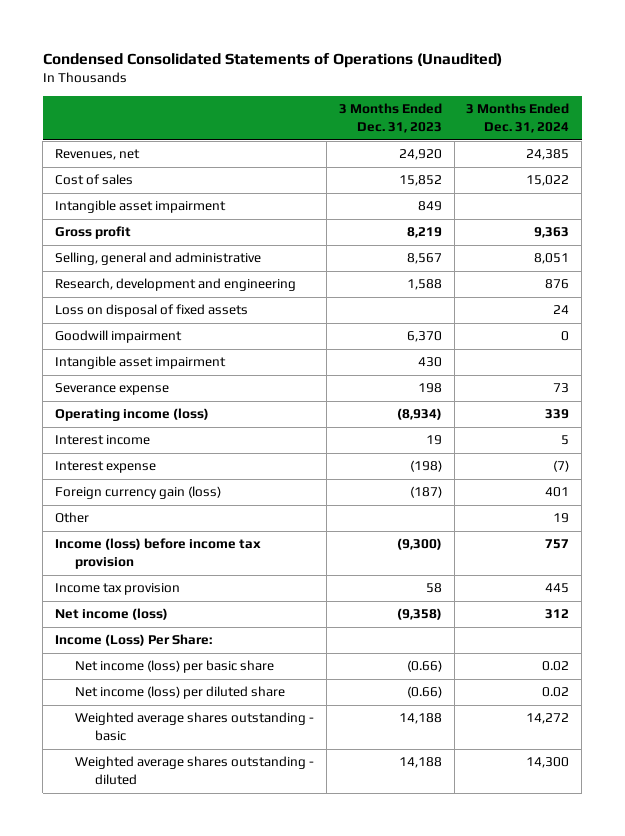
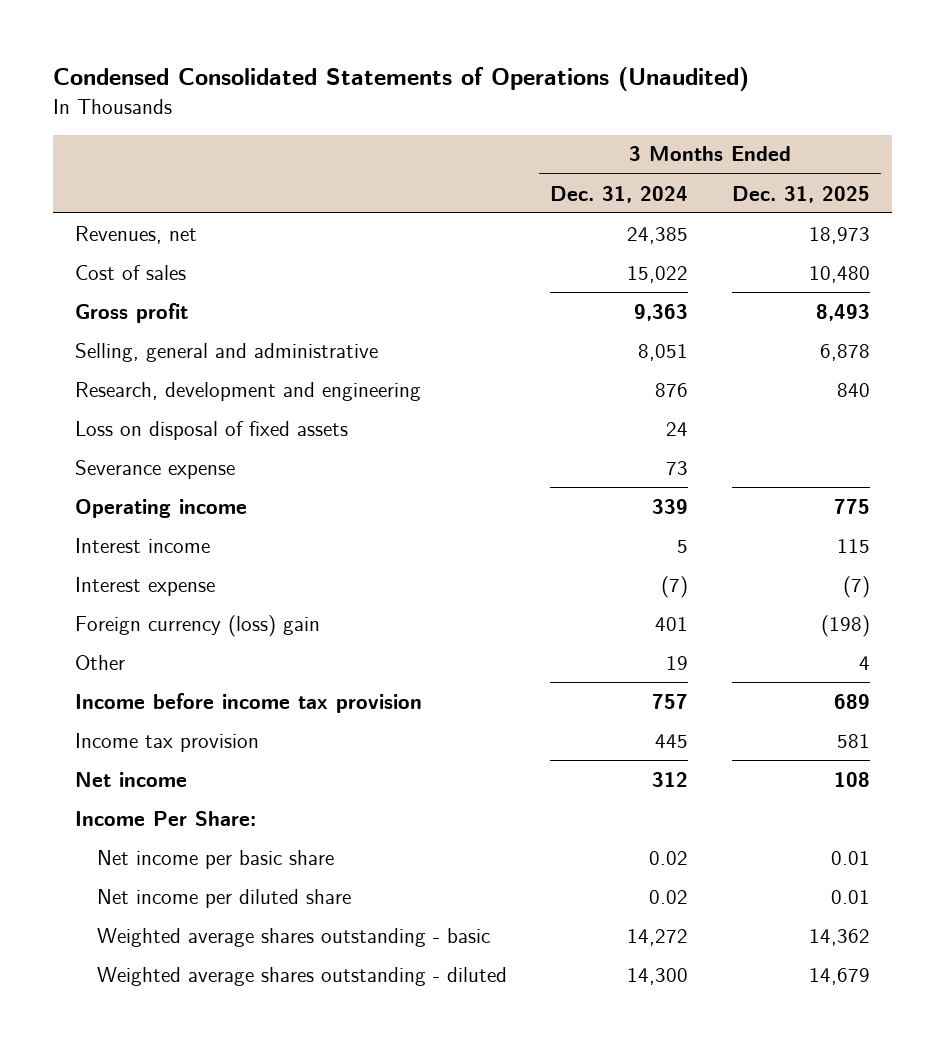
- | 3 Months Ended Dec. 31, 2023 | 3 Months Ended Dec. 31, 2024
+ | 3 Months Ended Dec. 31, 2024 | 3 Months Ended Dec. 31, 2025
- Intangible asset impairment | 849 |
- Goodwill impairment | 6,370 | 0
- Intangible asset impairment | 430 |
- Operating income (loss) | (8,934) | 339
+ Operating income | 339 | 775
- Foreign currency gain (loss) | (187) | 401
+ Foreign currency (loss) gain | 401 | (198)
- Income (loss) before income tax provision | (9,300) | 757
+ Income before income tax provision | 757 | 689
- Net income (loss) | (9,358) | 312
- Income (Loss) Per Share:
- Net income (loss) per basic share | (0.66) | 0.02
- Net income (loss) per diluted share | (0.66) | 0.02
+ Net income | 312 | 108
+ Income Per Share:
+ Net income per basic share | 0.02 | 0.01
+ Net income per diluted share | 0.02 | 0.01

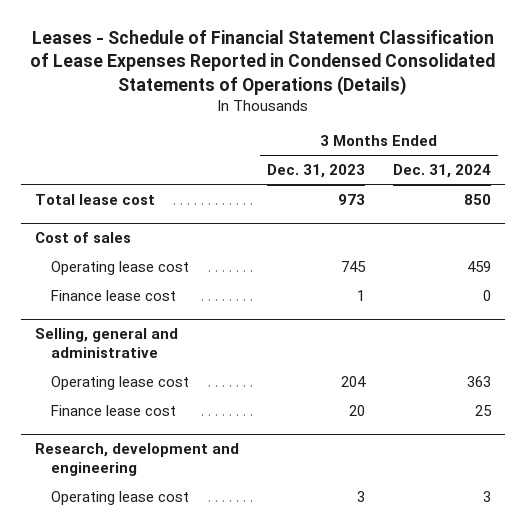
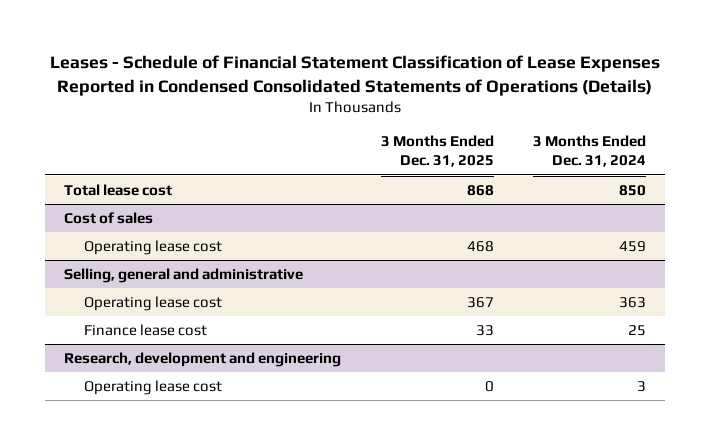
- | 3 Months Ended Dec. 31, 2023 | 3 Months Ended Dec. 31, 2024
+ | 3 Months Ended Dec. 31, 2025 | 3 Months Ended Dec. 31, 2024
@ Cost of sales
- Finance lease cost | 1 | 0

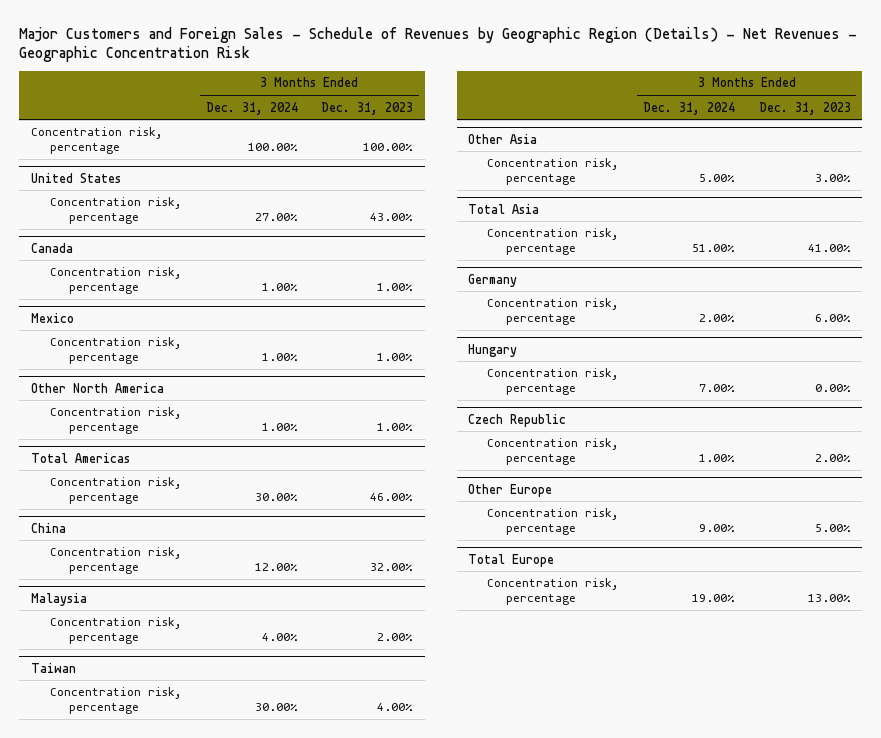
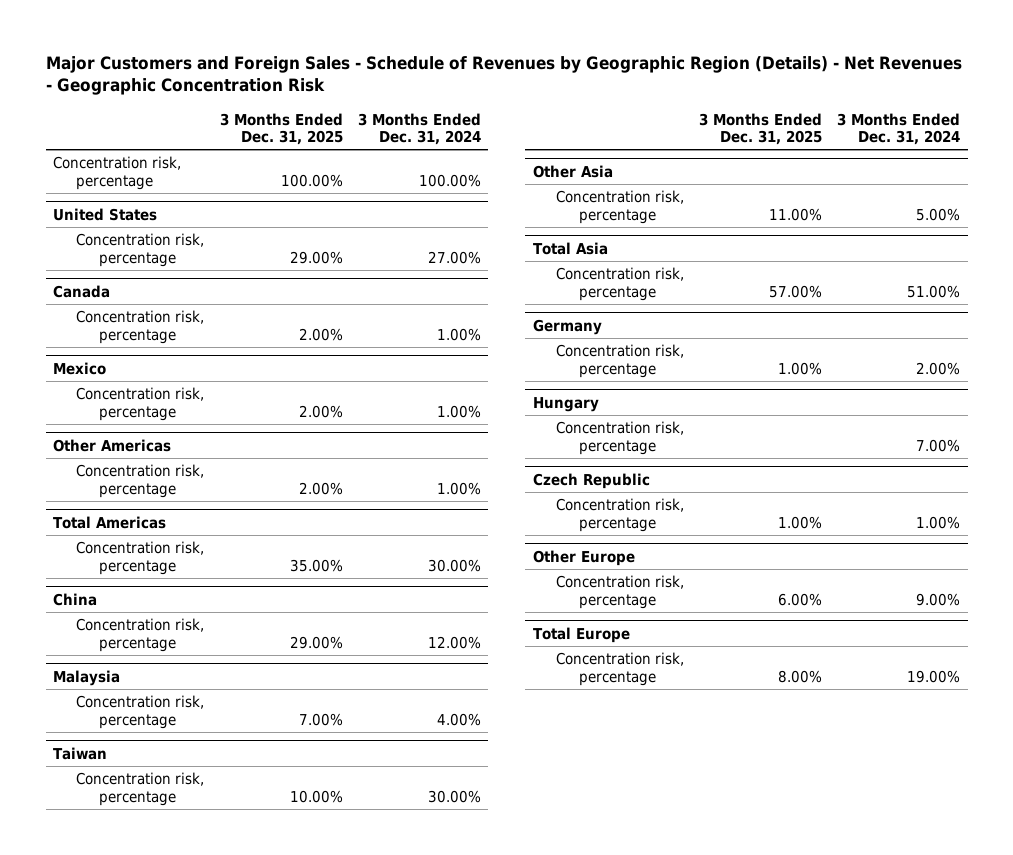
- | 3 Months Ended Dec. 31, 2024 | 3 Months Ended Dec. 31, 2023
+ | 3 Months Ended Dec. 31, 2025 | 3 Months Ended Dec. 31, 2024
- Other North America
+ Other Americas

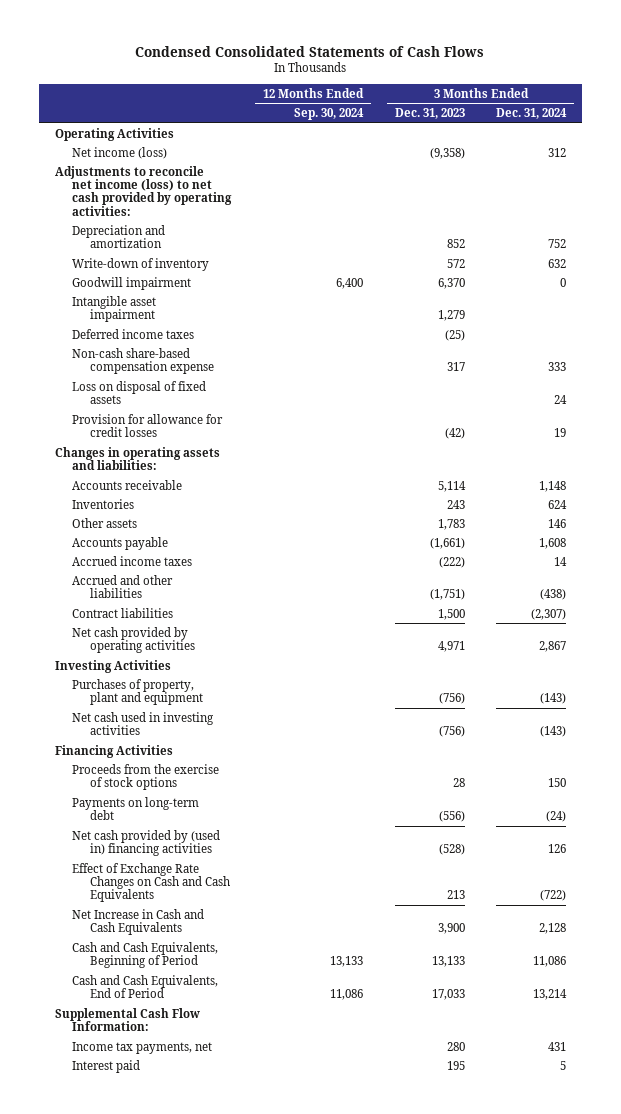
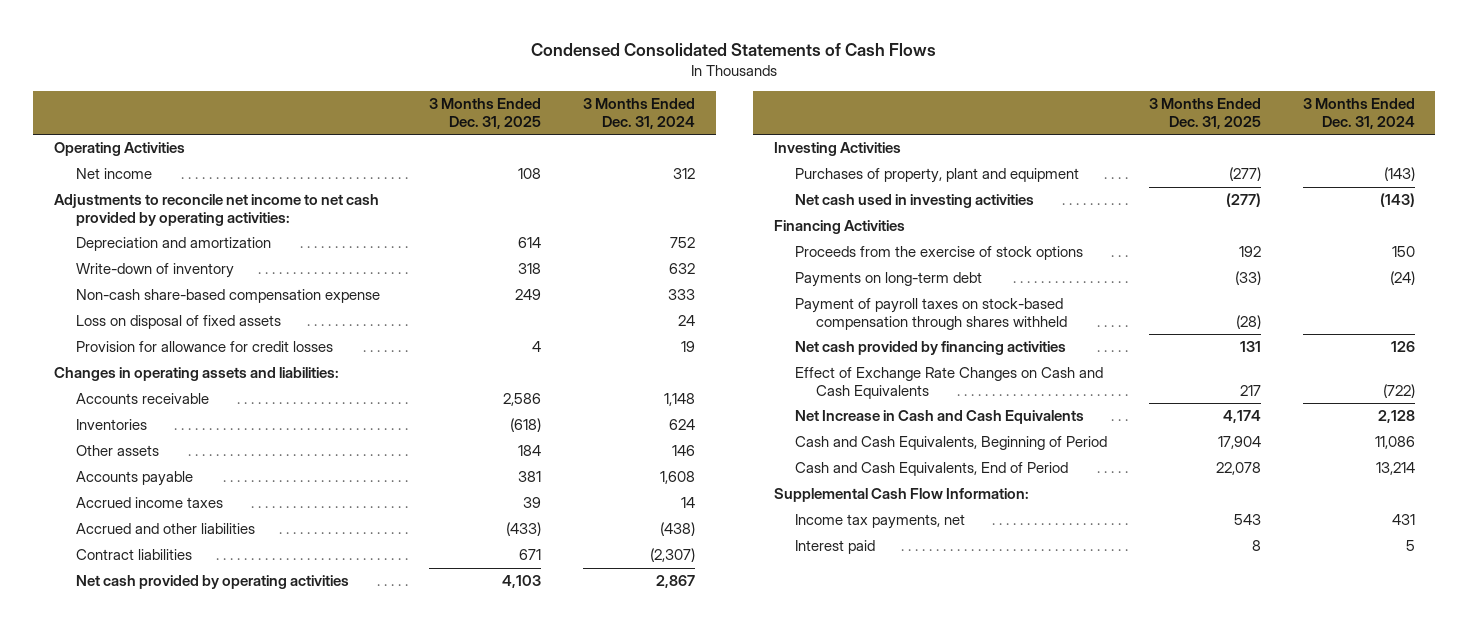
- | 12 Months Ended Sep. 30, 2024 | 3 Months Ended Dec. 31, 2023 | 3 Months Ended Dec. 31, 2024
+ | 3 Months Ended Dec. 31, 2025 | 3 Months Ended Dec. 31, 2024
- Net income (loss) | | (9,358) | 312
- Adjustments to reconcile net income (loss) to net cash provided by operating activities:
+ Net income | 108 | 312
+ Adjustments to reconcile net income to net cash provided by operating activities:
- Goodwill impairment | 6,400 | 6,370 | 0
- Intangible asset impairment | | 1,279 |
- Deferred income taxes | | (25) |
- Net cash provided by (used in) financing activities | | (528) | 126
+ Payment of payroll taxes on stock-based compensation through shares withheld | (28) |
+ Net cash provided by financing activities | 131 | 126

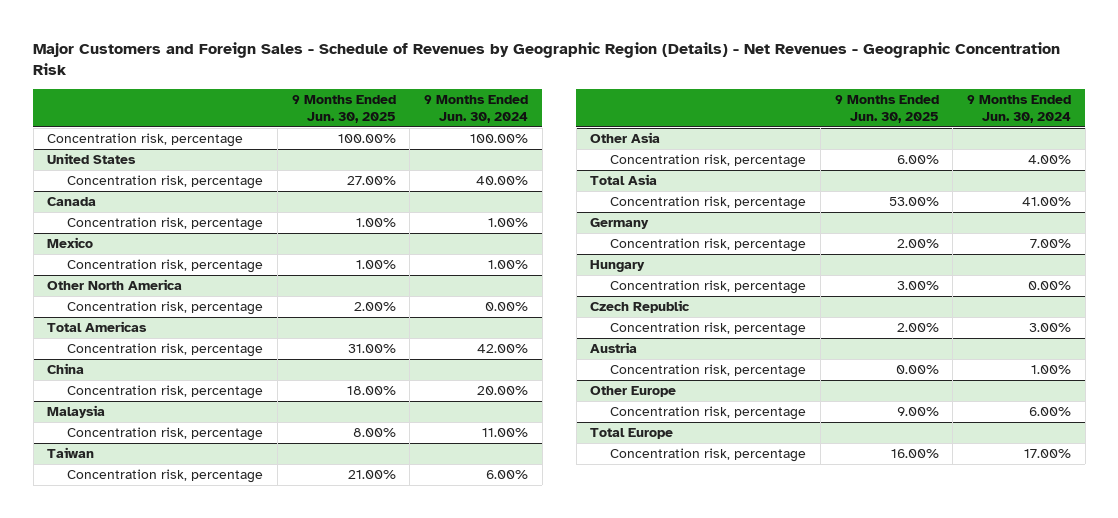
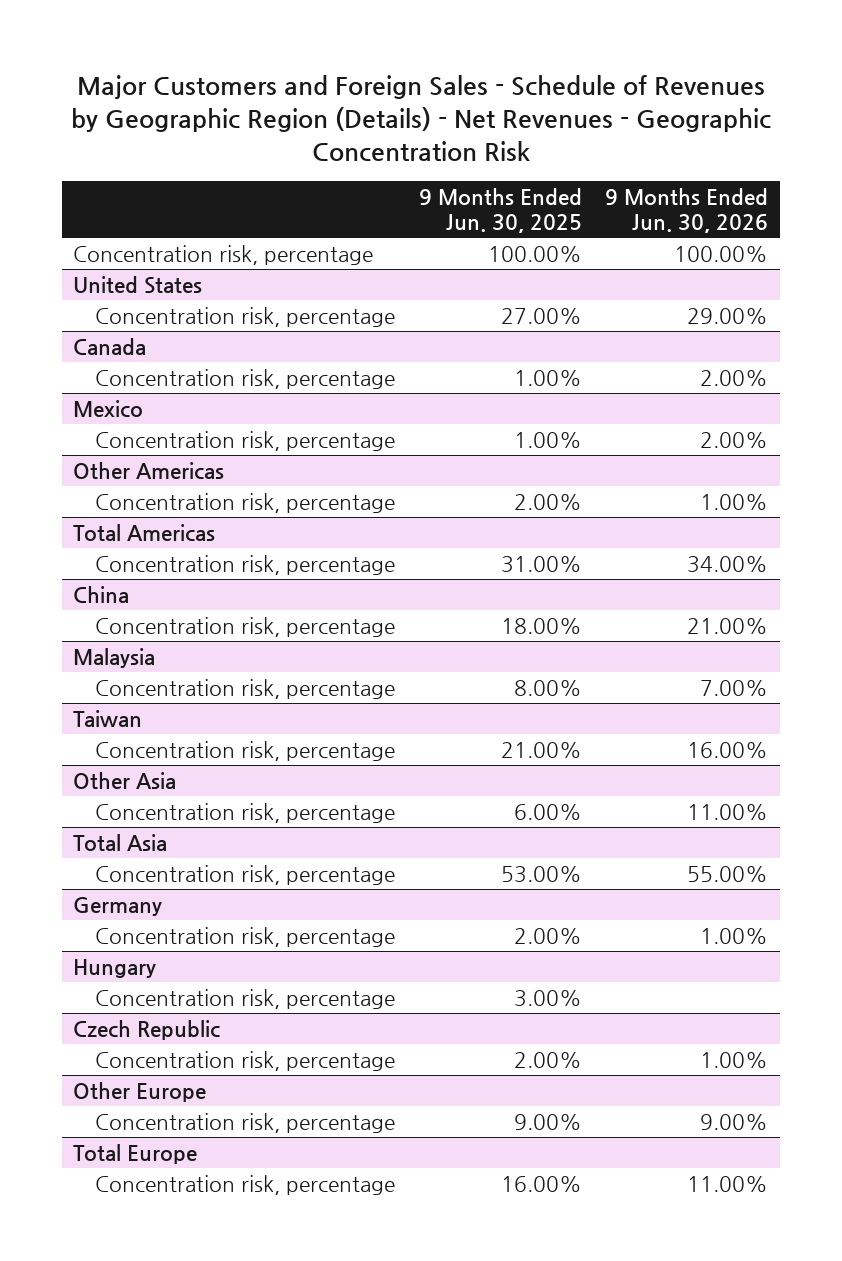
- | 9 Months Ended Jun. 30, 2025 | 9 Months Ended Jun. 30, 2024
+ | 9 Months Ended Jun. 30, 2025 | 9 Months Ended Jun. 30, 2026
- Other North America
+ Other Americas
- Austria
- Concentration risk, percentage | 0.00% | 1.00%

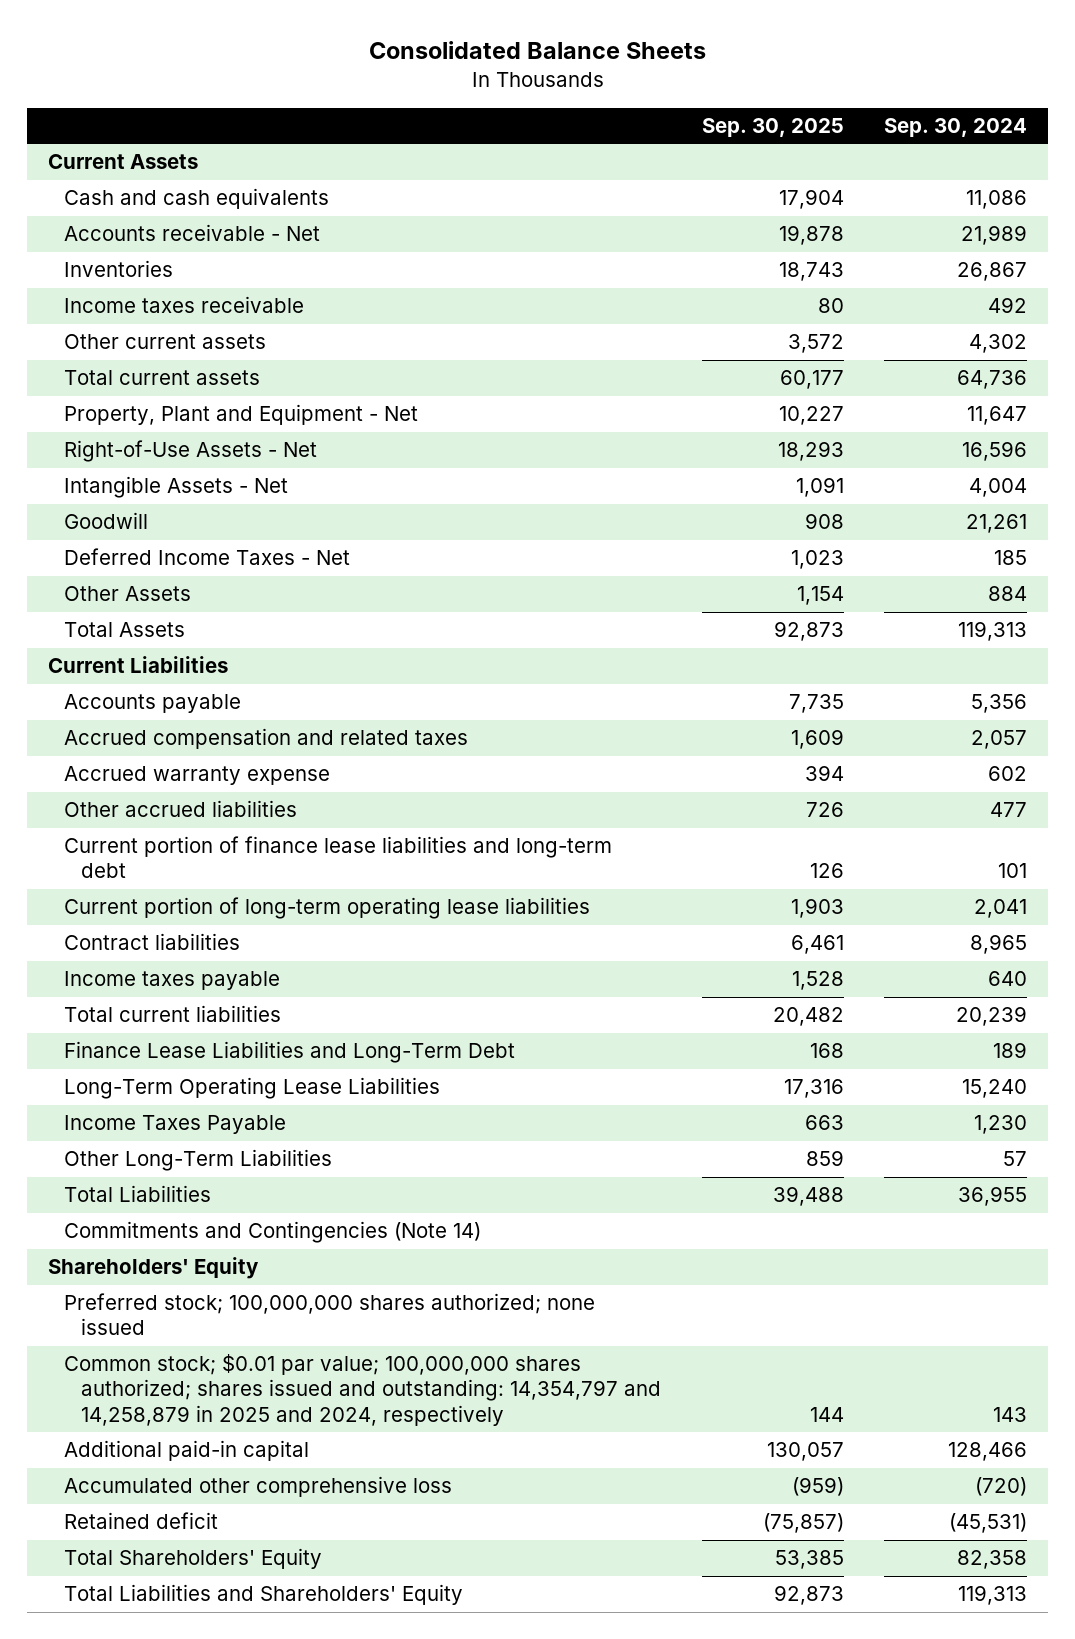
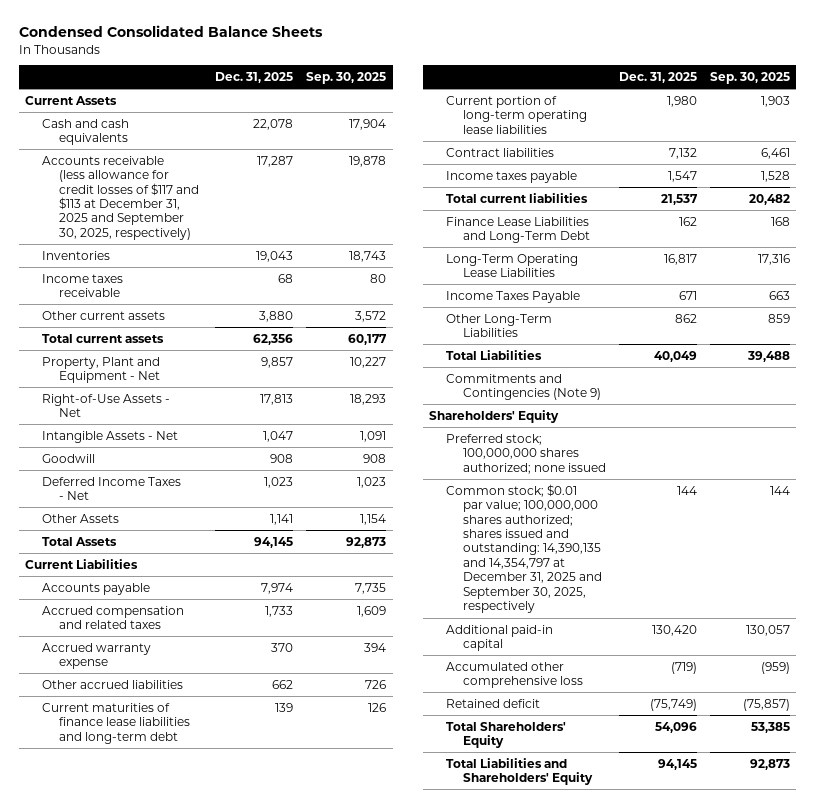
- Consolidated Balance Sheets
+ Condensed Consolidated Balance Sheets
- | Sep. 30, 2025 | Sep. 30, 2024
+ | Dec. 31, 2025 | Sep. 30, 2025
- Accounts receivable - Net | 19,878 | 21,989
+ Accounts receivable (less allowance for credit losses of $117 and $113 at December 31, 2025 and September 30, 2025, respectively) | 17,287 | 19,878
- Current portion of finance lease liabilities and long-term debt | 126 | 101
+ Current maturities of finance lease liabilities and long-term debt | 139 | 126
- Commitments and Contingencies (Note 14)
+ Commitments and Contingencies (Note 9)
- Common stock; $0.01 par value; 100,000,000 shares authorized; shares issued and outstanding: 14,354,797 and 14,258,879 in 2025 and 2024, respectively | 144 | 143
+ Common stock; $0.01 par value; 100,000,000 shares authorized; shares issued and outstanding: 14,390,135 and 14,354,797 at December 31, 2025 and September 30, 2025, respectively | 144 | 144

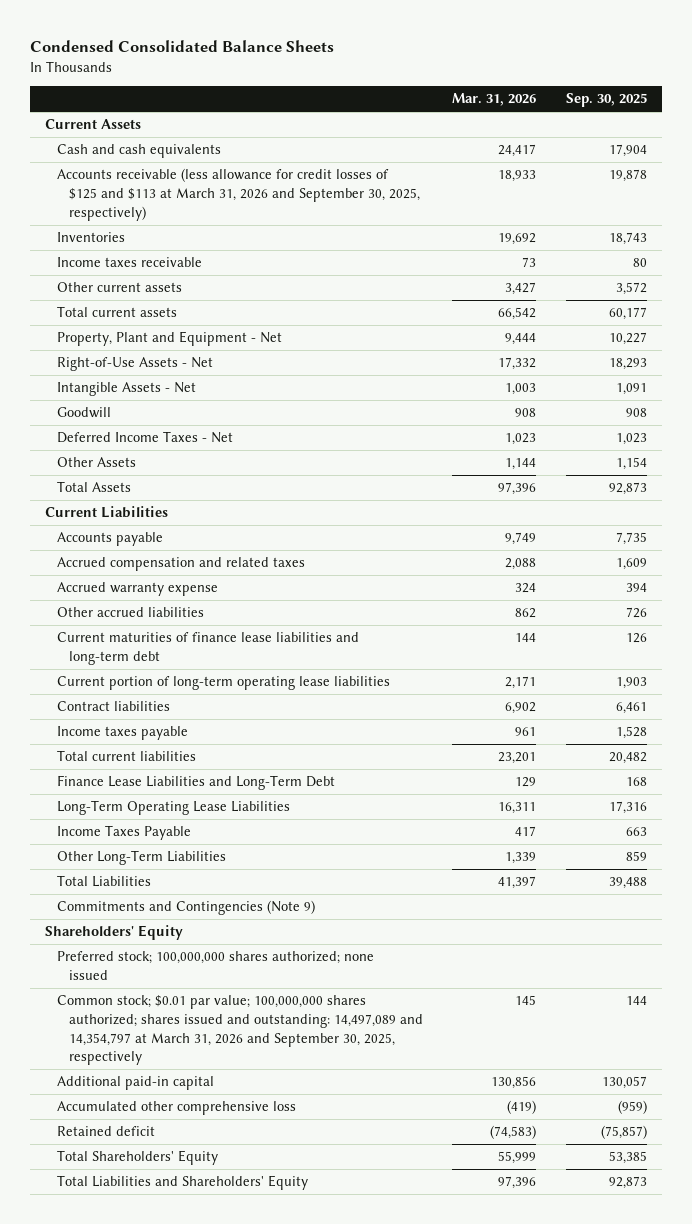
- | Dec. 31, 2025 | Sep. 30, 2025
+ | Mar. 31, 2026 | Sep. 30, 2025
- Accounts receivable (less allowance for credit losses of $117 and $113 at December 31, 2025 and September 30, 2025, respectively) | 17,287 | 19,878
+ Accounts receivable (less allowance for credit losses of $125 and $113 at March 31, 2026 and September 30, 2025, respectively) | 18,933 | 19,878
- Common stock; $0.01 par value; 100,000,000 shares authorized; shares issued and outstanding: 14,390,135 and 14,354,797 at December 31, 2025 and September 30, 2025, respectively | 144 | 144
+ Common stock; $0.01 par value; 100,000,000 shares authorized; shares issued and outstanding: 14,497,089 and 14,354,797 at March 31, 2026 and September 30, 2025, respectively | 145 | 144

